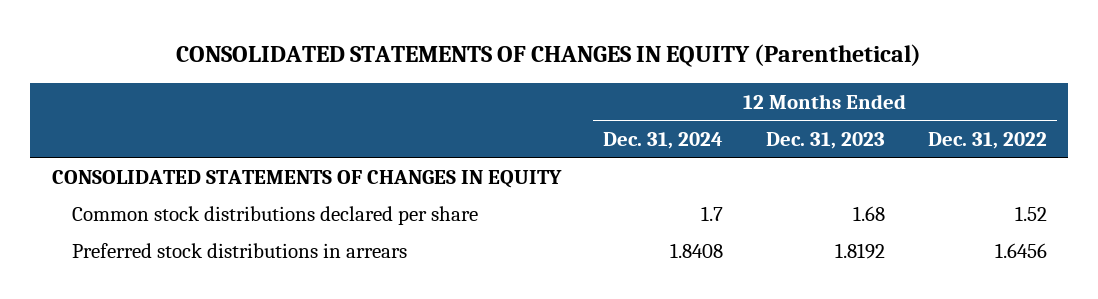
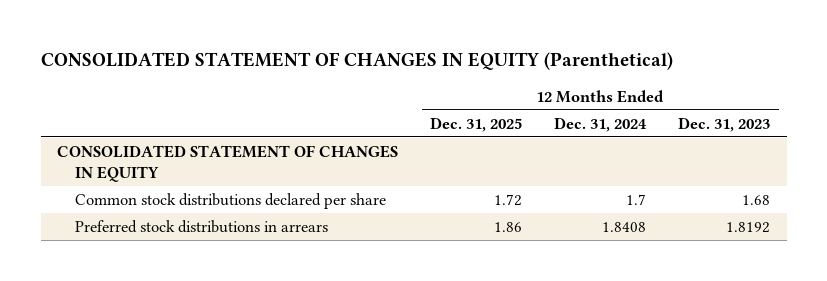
- CONSOLIDATED STATEMENTS OF CHANGES IN EQUITY (Parenthetical)
+ CONSOLIDATED STATEMENT OF CHANGES IN EQUITY (Parenthetical)
- | 12 Months Ended Dec. 31, 2024 | 12 Months Ended Dec. 31, 2023 | 12 Months Ended Dec. 31, 2022
+ | 12 Months Ended Dec. 31, 2025 | 12 Months Ended Dec. 31, 2024 | 12 Months Ended Dec. 31, 2023
- CONSOLIDATED STATEMENTS OF CHANGES IN EQUITY
+ CONSOLIDATED STATEMENT OF CHANGES IN EQUITY

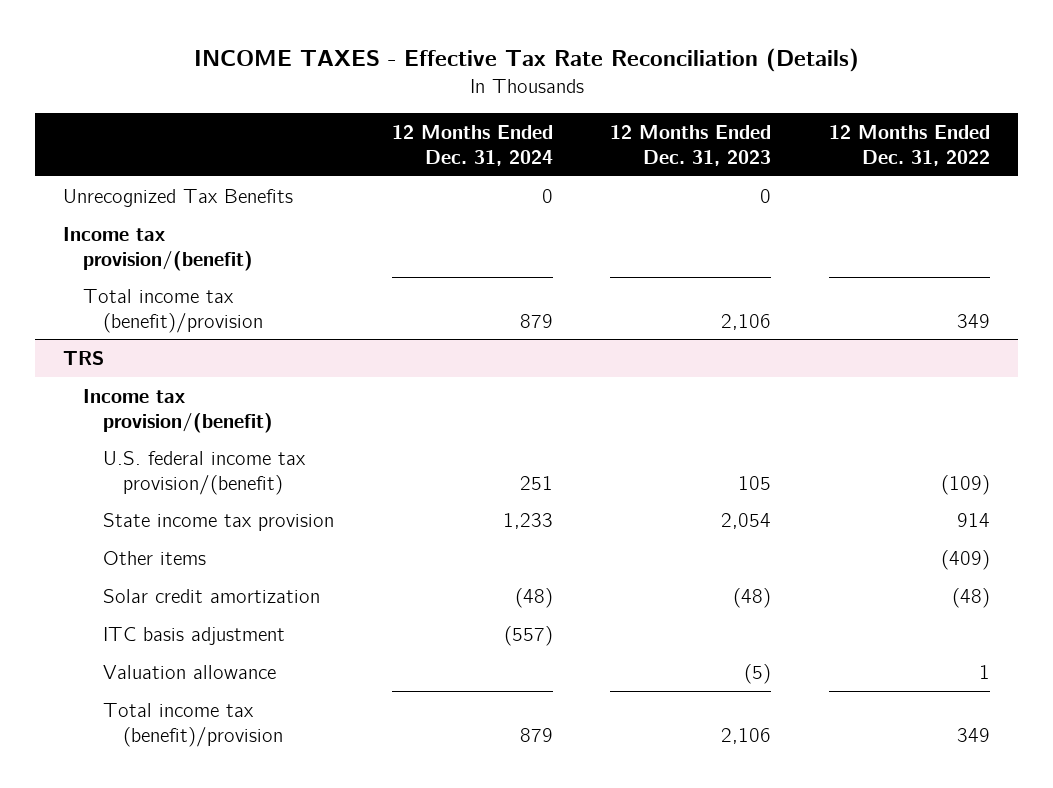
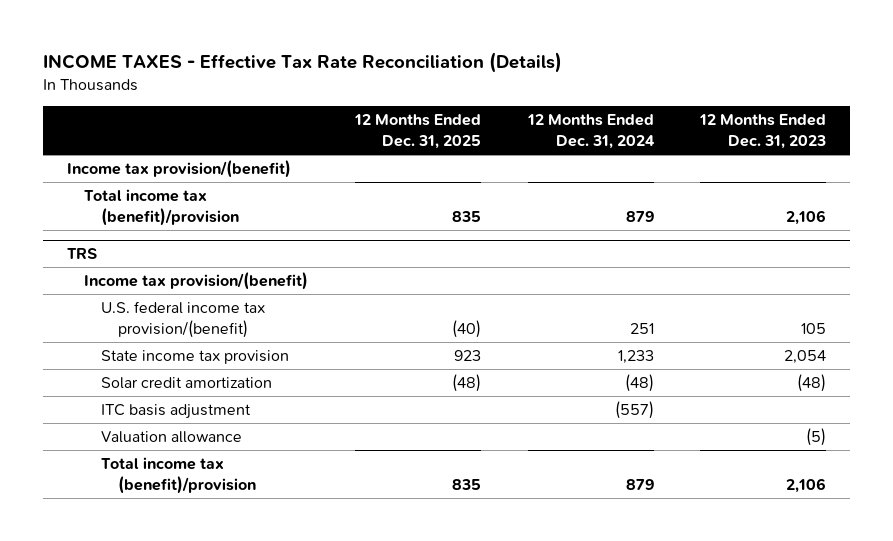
- | 12 Months Ended Dec. 31, 2024 | 12 Months Ended Dec. 31, 2023 | 12 Months Ended Dec. 31, 2022
+ | 12 Months Ended Dec. 31, 2025 | 12 Months Ended Dec. 31, 2024 | 12 Months Ended Dec. 31, 2023
- Unrecognized Tax Benefits | 0 | 0 |
@ TRS
- Other items | | | (409)

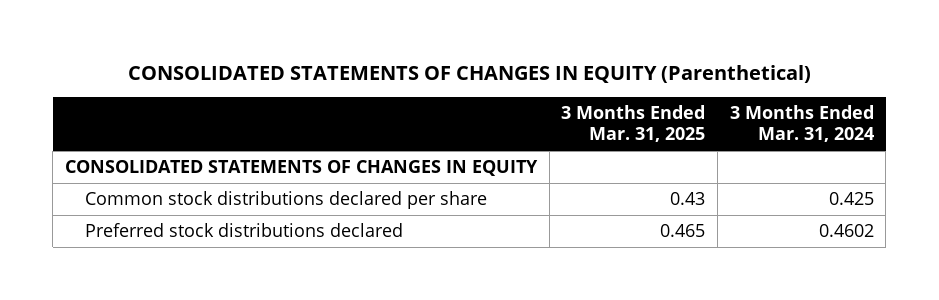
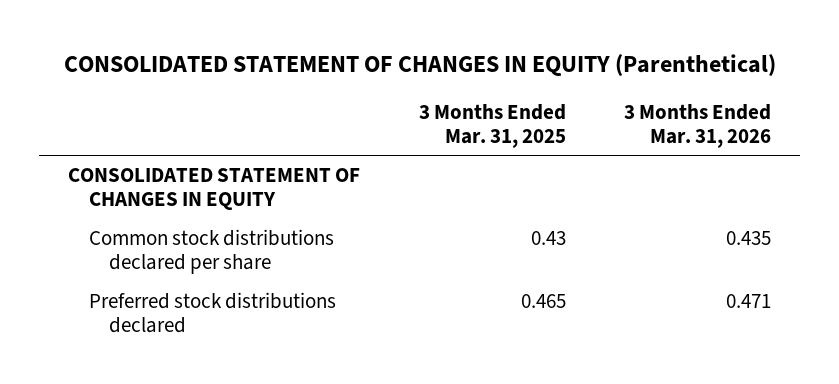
- CONSOLIDATED STATEMENTS OF CHANGES IN EQUITY (Parenthetical)
+ CONSOLIDATED STATEMENT OF CHANGES IN EQUITY (Parenthetical)
- | 3 Months Ended Mar. 31, 2025 | 3 Months Ended Mar. 31, 2024
+ | 3 Months Ended Mar. 31, 2025 | 3 Months Ended Mar. 31, 2026
- CONSOLIDATED STATEMENTS OF CHANGES IN EQUITY
+ CONSOLIDATED STATEMENT OF CHANGES IN EQUITY

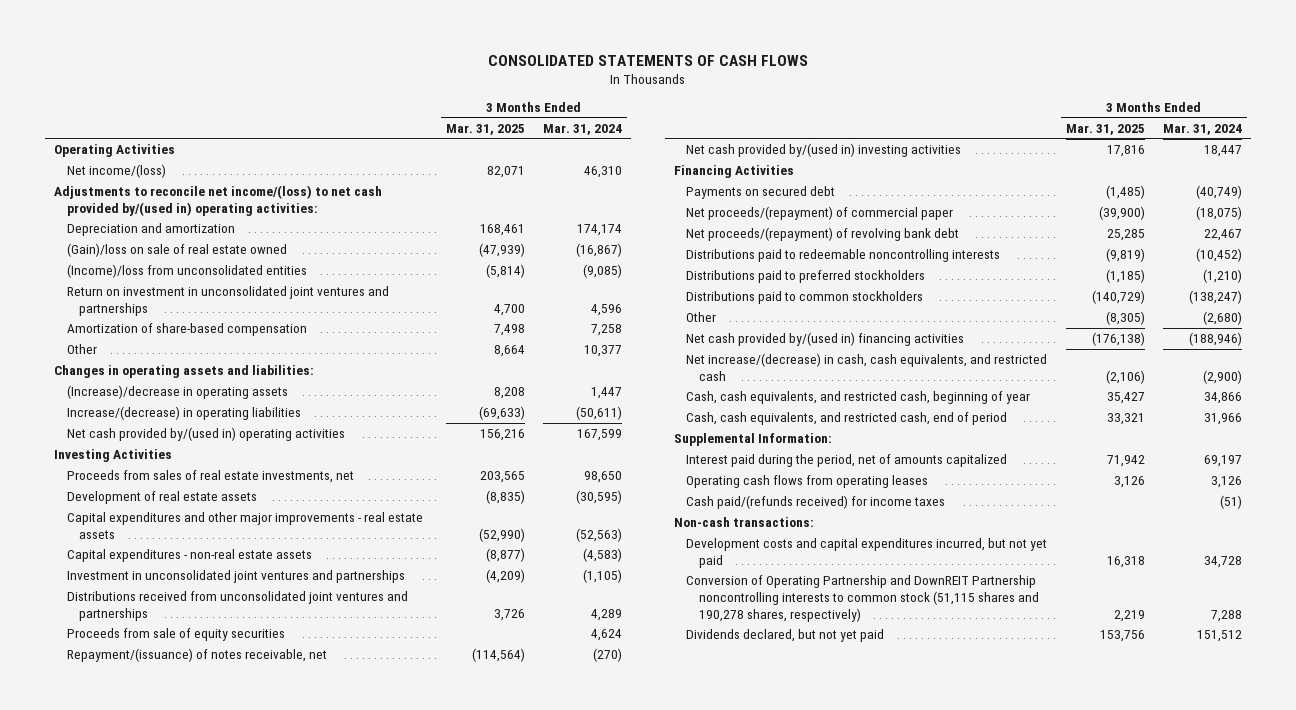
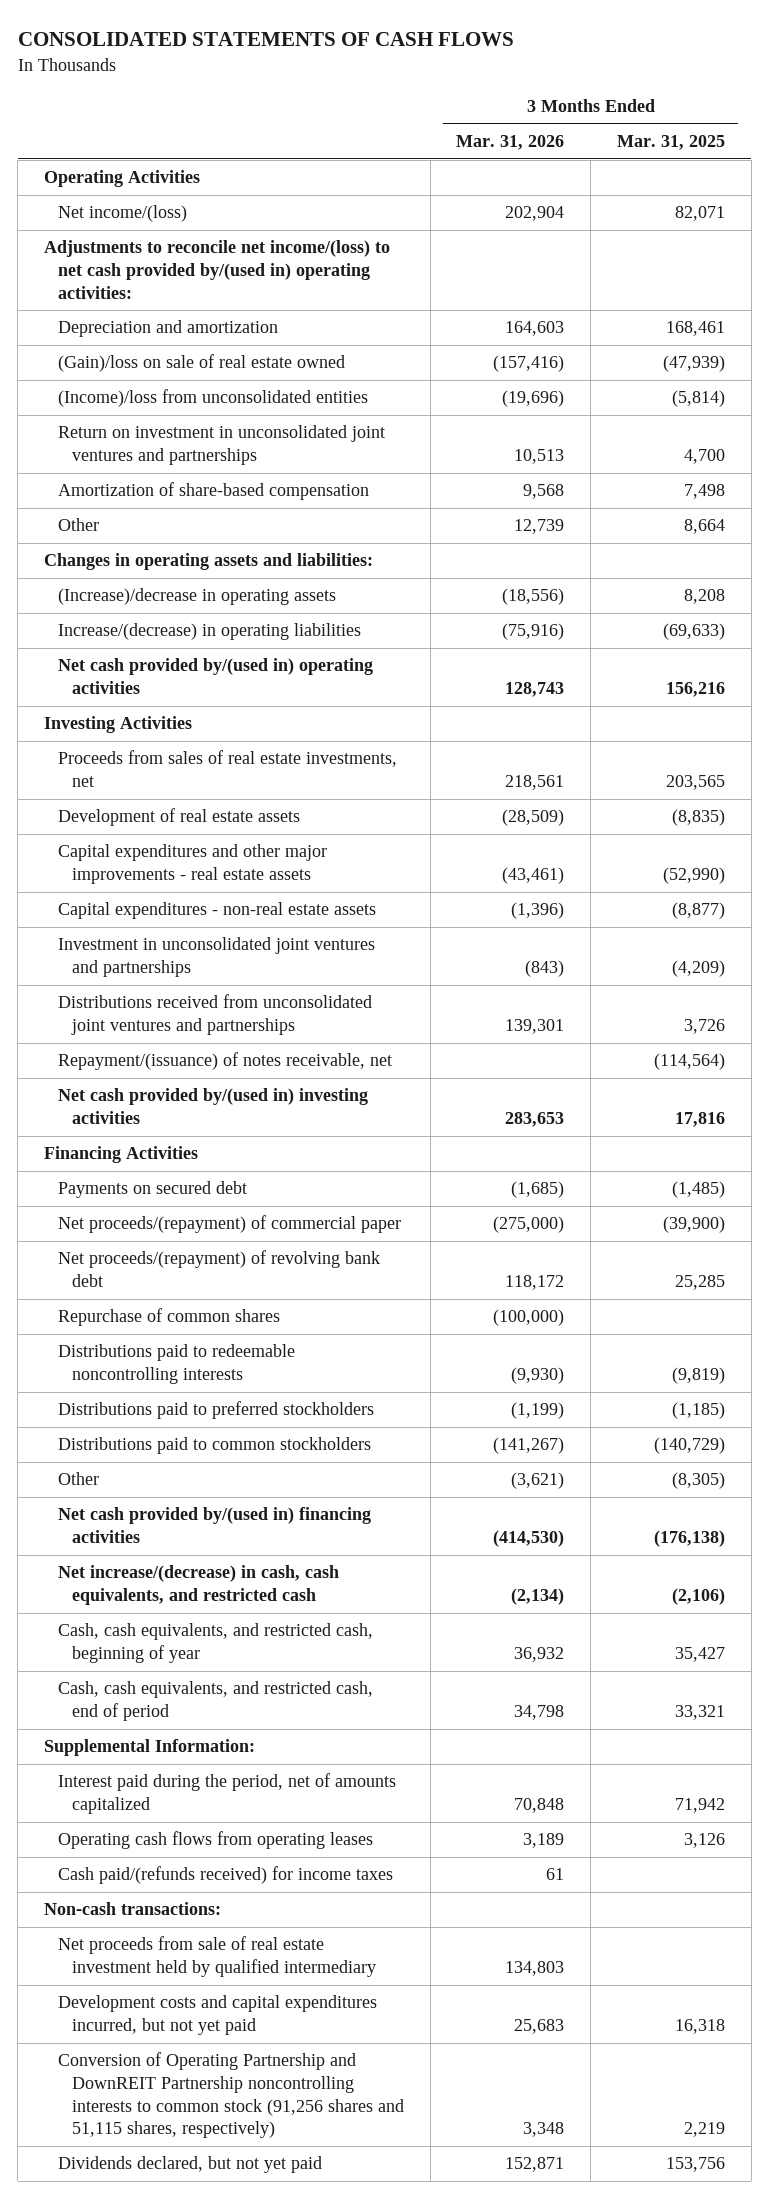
- | 3 Months Ended Mar. 31, 2025 | 3 Months Ended Mar. 31, 2024
+ | 3 Months Ended Mar. 31, 2026 | 3 Months Ended Mar. 31, 2025
- Proceeds from sale of equity securities | | 4,624
+ Repurchase of common shares | (100,000) |
+ Net proceeds from sale of real estate investment held by qualified intermediary | 134,803 |
- Conversion of Operating Partnership and DownREIT Partnership noncontrolling interests to common stock (51,115 shares and 190,278 shares, respectively) | 2,219 | 7,288
+ Conversion of Operating Partnership and DownREIT Partnership noncontrolling interests to common stock (91,256 shares and 51,115 shares, respectively) | 3,348 | 2,219

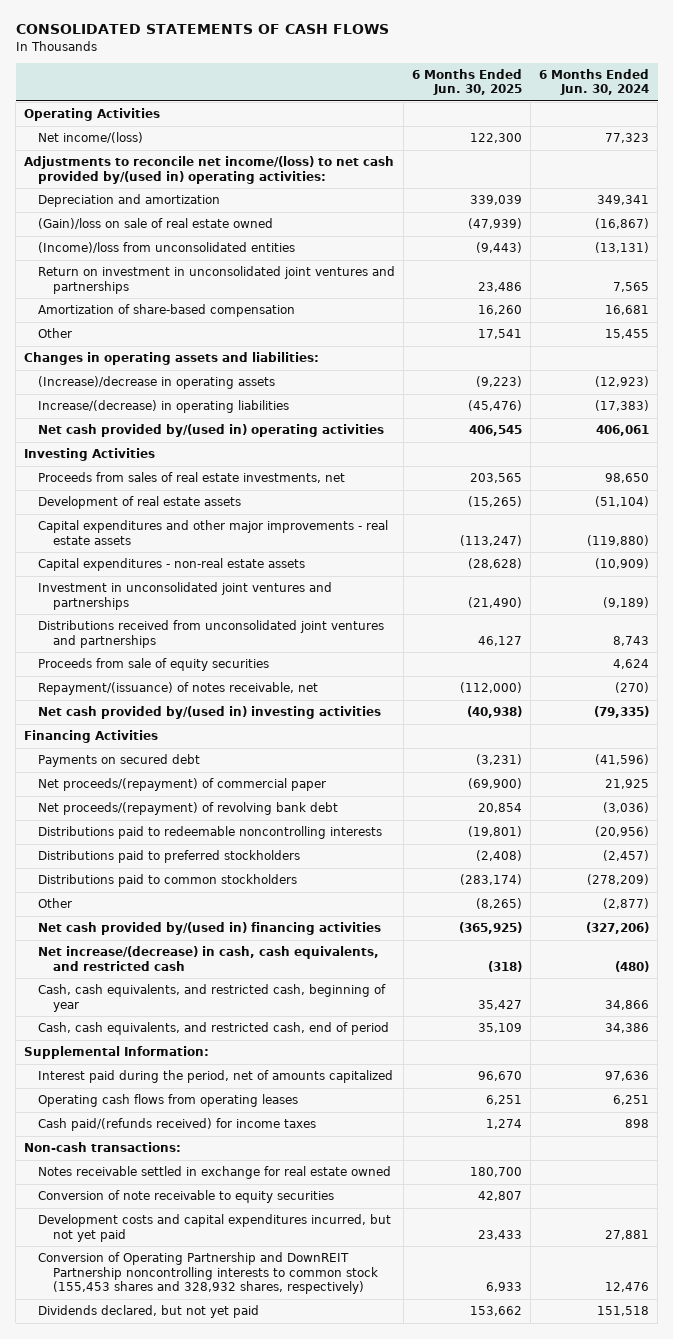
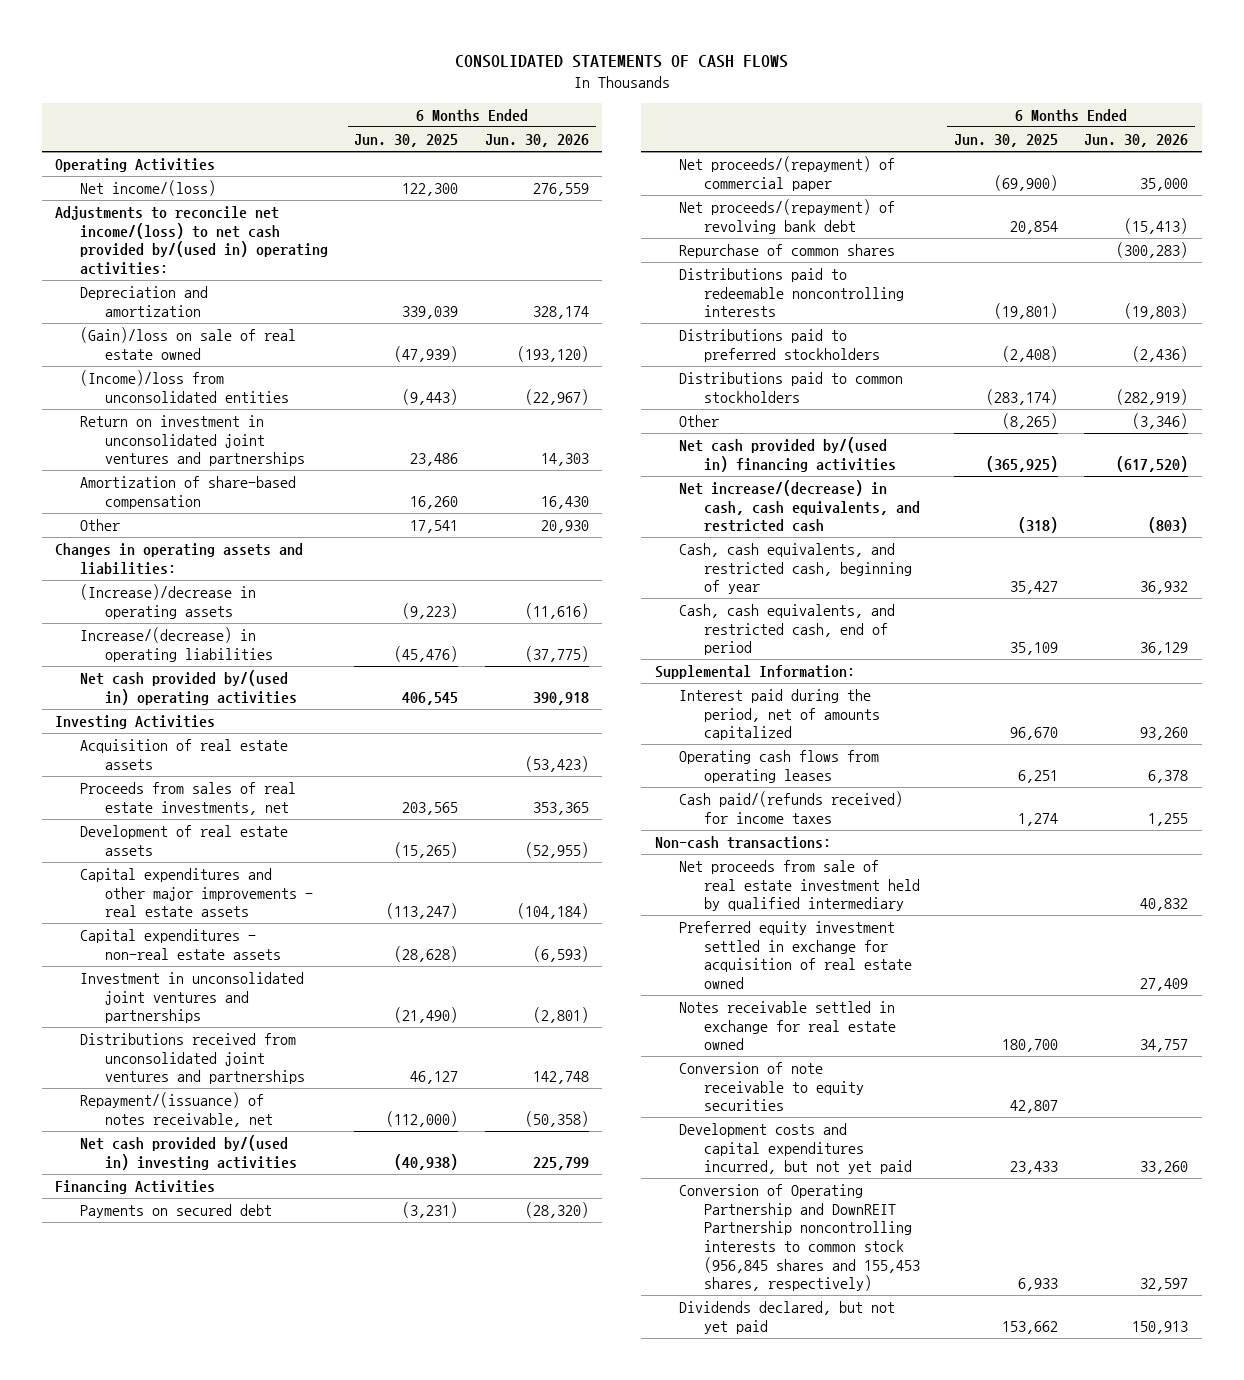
- | 6 Months Ended Jun. 30, 2025 | 6 Months Ended Jun. 30, 2024
+ | 6 Months Ended Jun. 30, 2025 | 6 Months Ended Jun. 30, 2026
+ Acquisition of real estate assets | | (53,423)
- Proceeds from sale of equity securities | | 4,624
+ Repurchase of common shares | | (300,283)
+ Net proceeds from sale of real estate investment held by qualified intermediary | | 40,832
+ Preferred equity investment settled in exchange for acquisition of real estate owned | | 27,409
- Conversion of Operating Partnership and DownREIT Partnership noncontrolling interests to common stock (155,453 shares and 328,932 shares, respectively) | 6,933 | 12,476
+ Conversion of Operating Partnership and DownREIT Partnership noncontrolling interests to common stock (956,845 shares and 155,453 shares, respectively) | 6,933 | 32,597

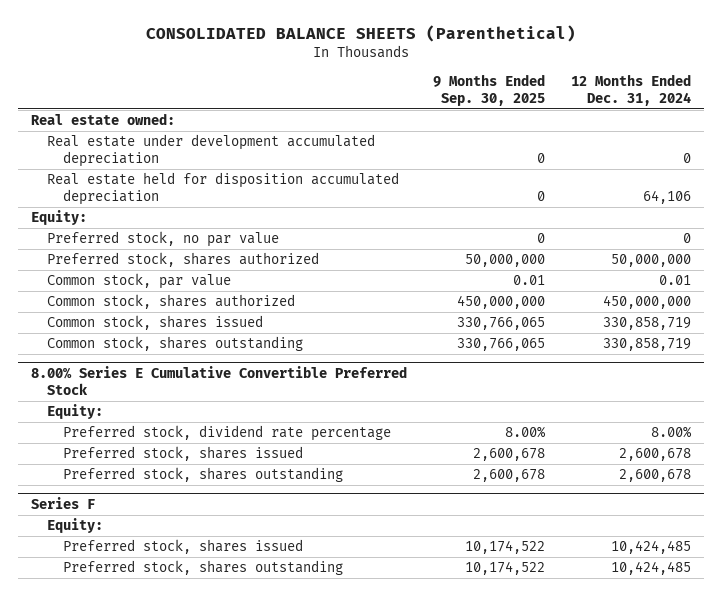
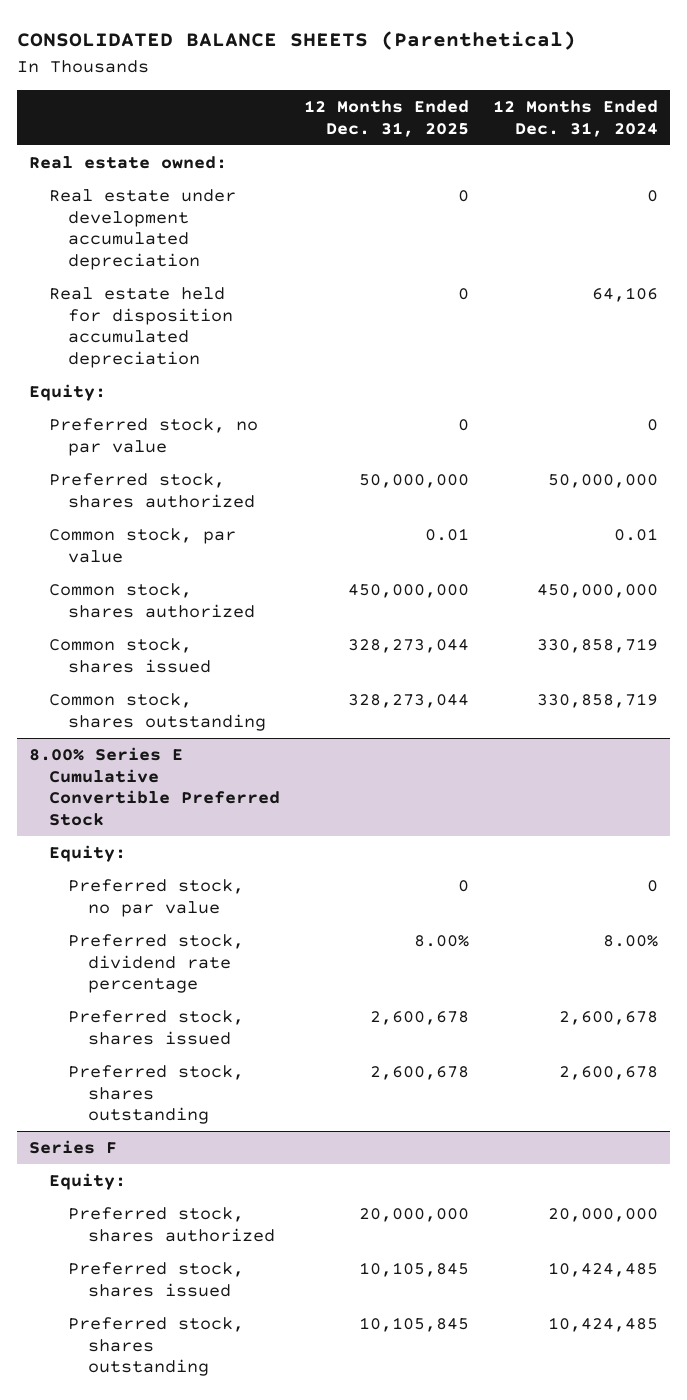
- | 9 Months Ended Sep. 30, 2025 | 12 Months Ended Dec. 31, 2024
+ | 12 Months Ended Dec. 31, 2025 | 12 Months Ended Dec. 31, 2024
@ 8.00% Series E Cumulative Convertible Preferred Stock
+ Preferred stock, no par value | 0 | 0
@ Series F
+ Preferred stock, shares authorized | 20,000,000 | 20,000,000

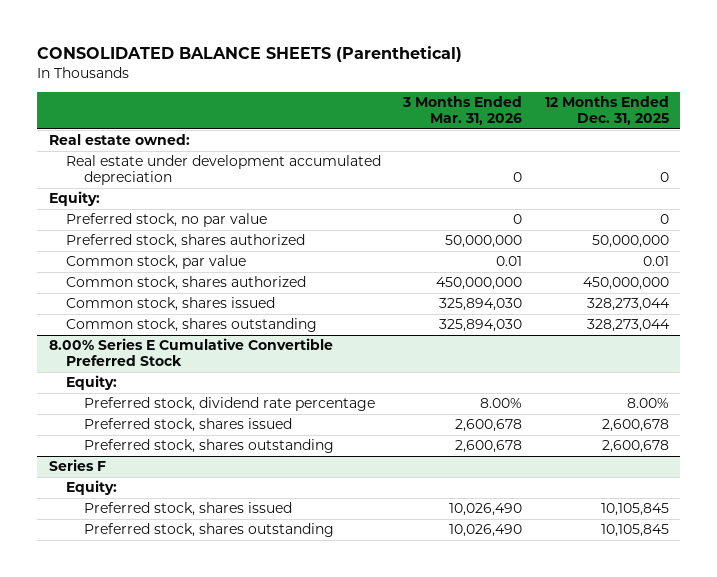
- | 12 Months Ended Dec. 31, 2025 | 12 Months Ended Dec. 31, 2024
+ | 3 Months Ended Mar. 31, 2026 | 12 Months Ended Dec. 31, 2025
- Real estate held for disposition accumulated depreciation | 0 | 64,106
@ 8.00% Series E Cumulative Convertible Preferred Stock
- Preferred stock, no par value | 0 | 0
@ Series F
- Preferred stock, shares authorized | 20,000,000 | 20,000,000

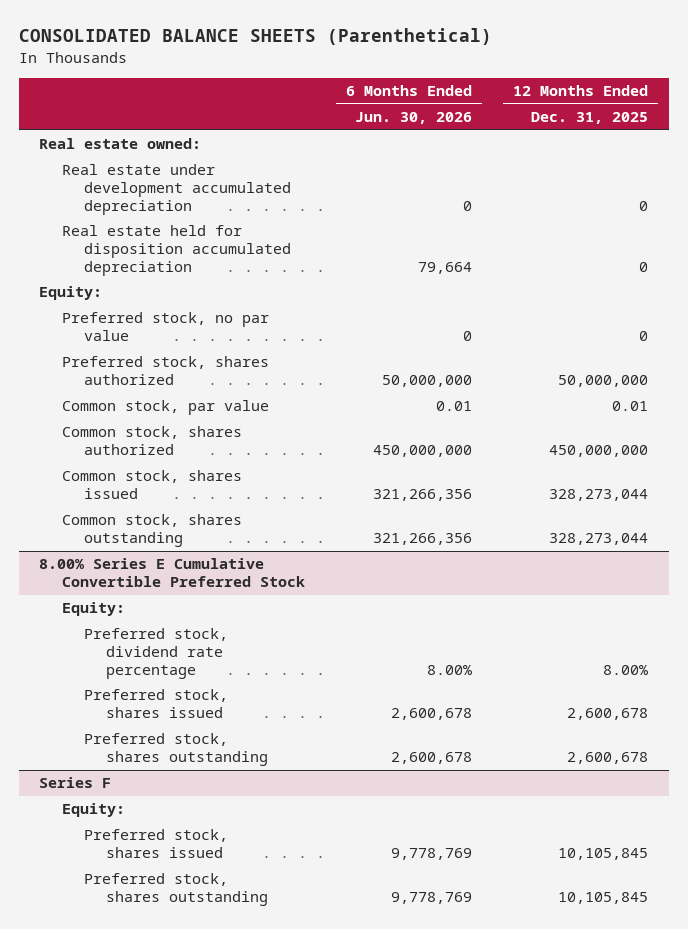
- | 3 Months Ended Mar. 31, 2026 | 12 Months Ended Dec. 31, 2025
+ | 6 Months Ended Jun. 30, 2026 | 12 Months Ended Dec. 31, 2025
+ Real estate held for disposition accumulated depreciation | 79,664 | 0

